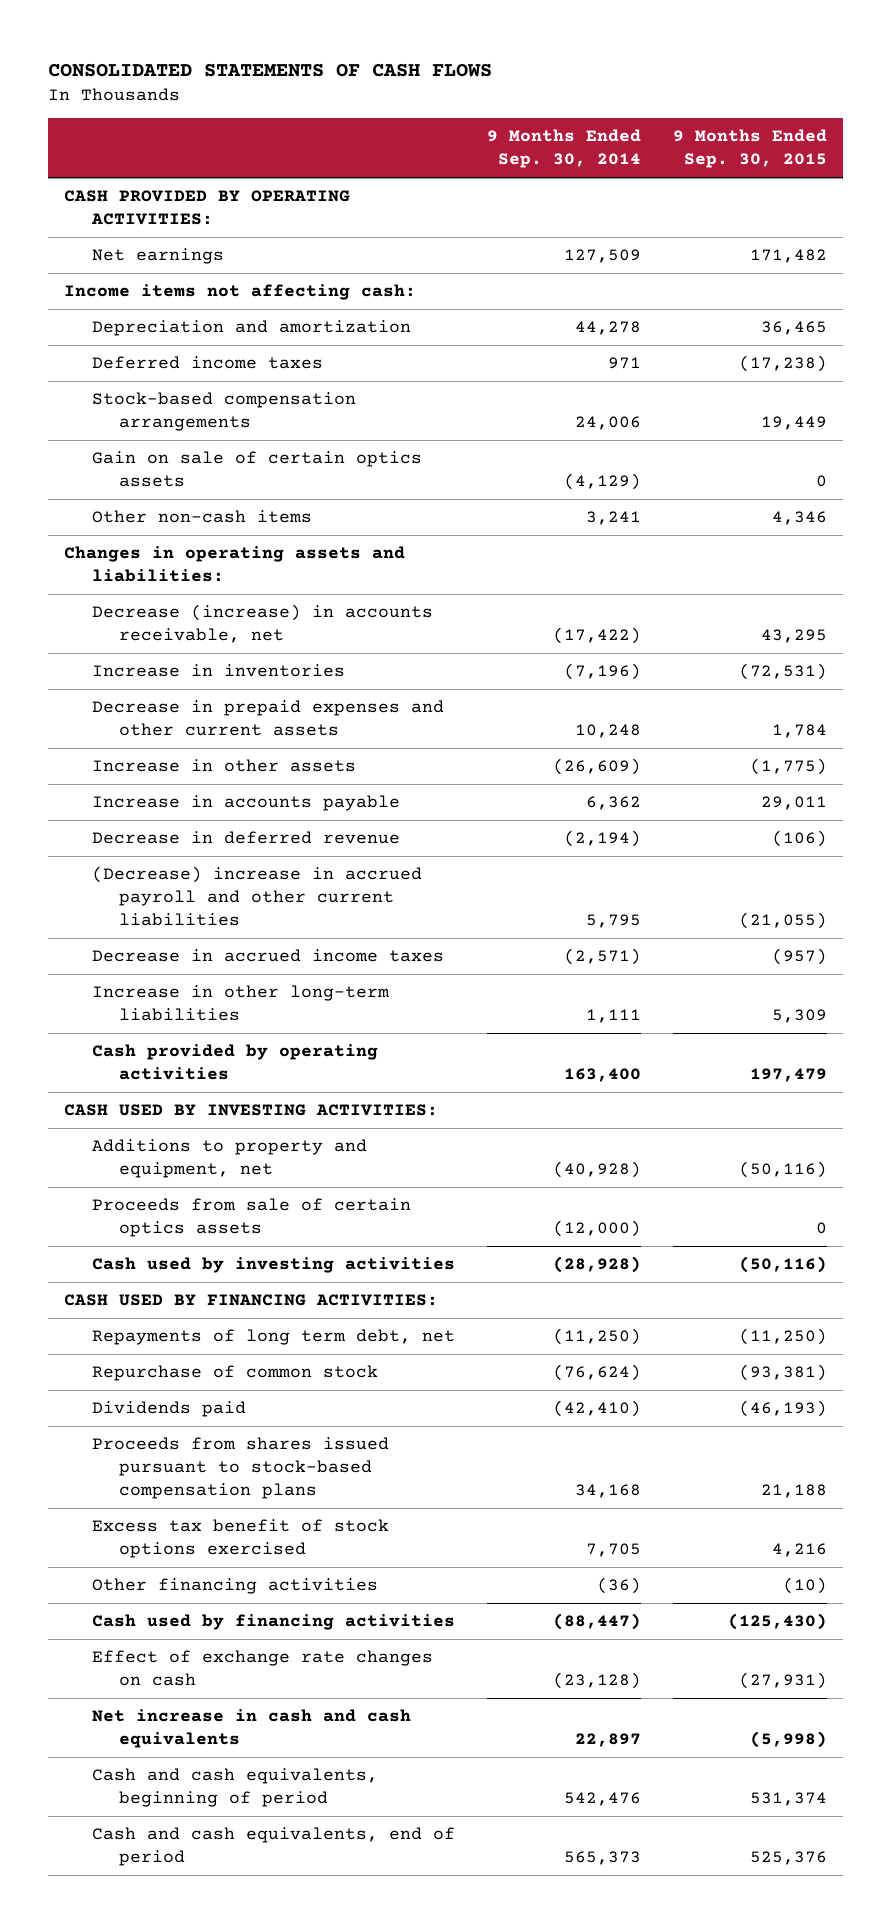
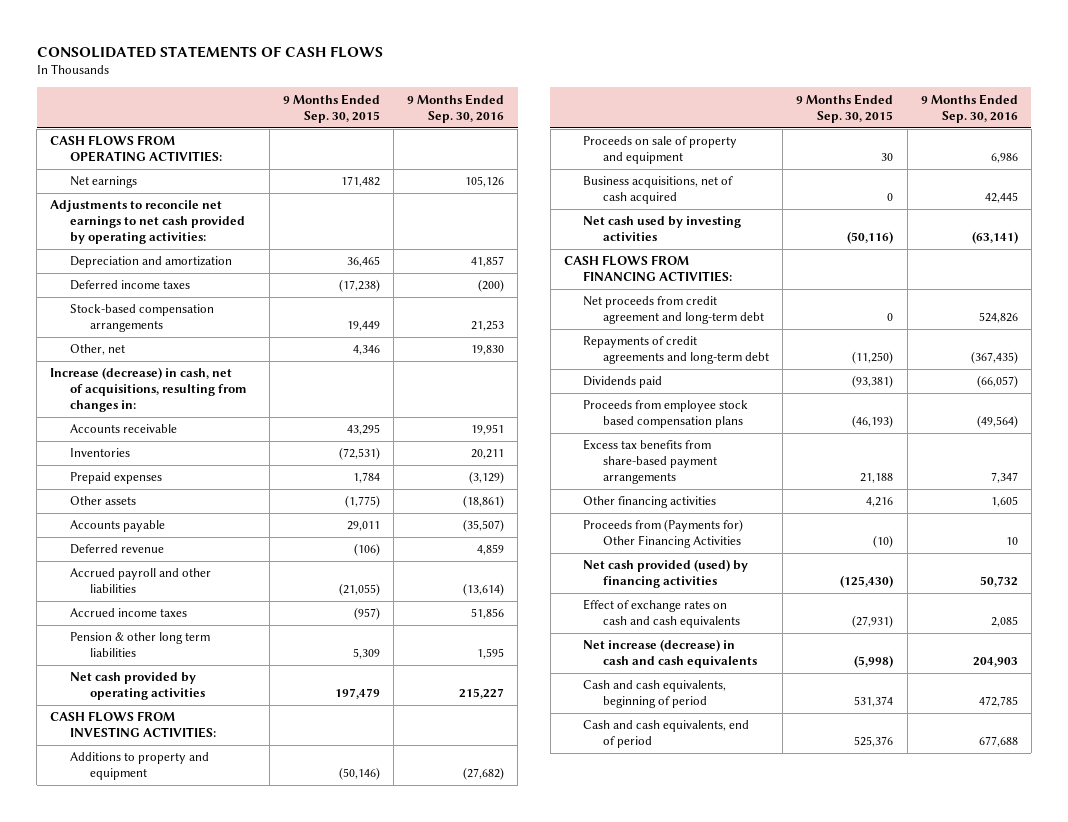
- | 9 Months Ended Sep. 30, 2014 | 9 Months Ended Sep. 30, 2015
+ | 9 Months Ended Sep. 30, 2015 | 9 Months Ended Sep. 30, 2016
- CASH PROVIDED BY OPERATING ACTIVITIES:
+ CASH FLOWS FROM OPERATING ACTIVITIES:
- Income items not affecting cash:
+ Adjustments to reconcile net earnings to net cash provided by operating activities:
- Gain on sale of certain optics assets | (4,129) | 0
- Other non-cash items | 3,241 | 4,346
- Changes in operating assets and liabilities:
- Decrease (increase) in accounts receivable, net | (17,422) | 43,295
- Increase in inventories | (7,196) | (72,531)
- Decrease in prepaid expenses and other current assets | 10,248 | 1,784
- Increase in other assets | (26,609) | (1,775)
- Increase in accounts payable | 6,362 | 29,011
- Decrease in deferred revenue | (2,194) | (106)
- (Decrease) increase in accrued payroll and other current liabilities | 5,795 | (21,055)
- Decrease in accrued income taxes | (2,571) | (957)
- Increase in other long-term liabilities | 1,111 | 5,309
- Cash provided by operating activities | 163,400 | 197,479
- CASH USED BY INVESTING ACTIVITIES:
- Additions to property and equipment, net | (40,928) | (50,116)
- Proceeds from sale of certain optics assets | (12,000) | 0
- Cash used by investing activities | (28,928) | (50,116)
- CASH USED BY FINANCING ACTIVITIES:
- Repayments of long term debt, net | (11,250) | (11,250)
- Repurchase of common stock | (76,624) | (93,381)
- Dividends paid | (42,410) | (46,193)
- Proceeds from shares issued pursuant to stock-based compensation plans | 34,168 | 21,188
- Excess tax benefit of stock options exercised | 7,705 | 4,216
- Other financing activities | (36) | (10)
- Cash used by financing activities | (88,447) | (125,430)
- Effect of exchange rate changes on cash | (23,128) | (27,931)
- Net increase in cash and cash equivalents | 22,897 | (5,998)
+ Other, net | 4,346 | 19,830
+ Increase (decrease) in cash, net of acquisitions, resulting from changes in:
+ Accounts receivable | 43,295 | 19,951
+ Inventories | (72,531) | 20,211
+ Prepaid expenses | 1,784 | (3,129)
+ Other assets | (1,775) | (18,861)
+ Accounts payable | 29,011 | (35,507)
+ Deferred revenue | (106) | 4,859
+ Accrued payroll and other liabilities | (21,055) | (13,614)
+ Accrued income taxes | (957) | 51,856
+ Pension & other long term liabilities | 5,309 | 1,595
+ Net cash provided by operating activities | 197,479 | 215,227
+ CASH FLOWS FROM INVESTING ACTIVITIES:
+ Additions to property and equipment | (50,146) | (27,682)
+ Proceeds on sale of property and equipment | 30 | 6,986
+ Business acquisitions, net of cash acquired | 0 | 42,445
+ Net cash used by investing activities | (50,116) | (63,141)
+ CASH FLOWS FROM FINANCING ACTIVITIES:
+ Net proceeds from credit agreement and long-term debt | 0 | 524,826
+ Repayments of credit agreements and long-term debt | (11,250) | (367,435)
+ Dividends paid | (93,381) | (66,057)
+ Proceeds from employee stock based compensation plans | (46,193) | (49,564)
+ Excess tax benefits from share-based payment arrangements | 21,188 | 7,347
+ Other financing activities | 4,216 | 1,605
+ Proceeds from (Payments for) Other Financing Activities | (10) | 10
+ Net cash provided (used) by financing activities | (125,430) | 50,732
+ Effect of exchange rates on cash and cash equivalents | (27,931) | 2,085
+ Net increase (decrease) in cash and cash equivalents | (5,998) | 204,903

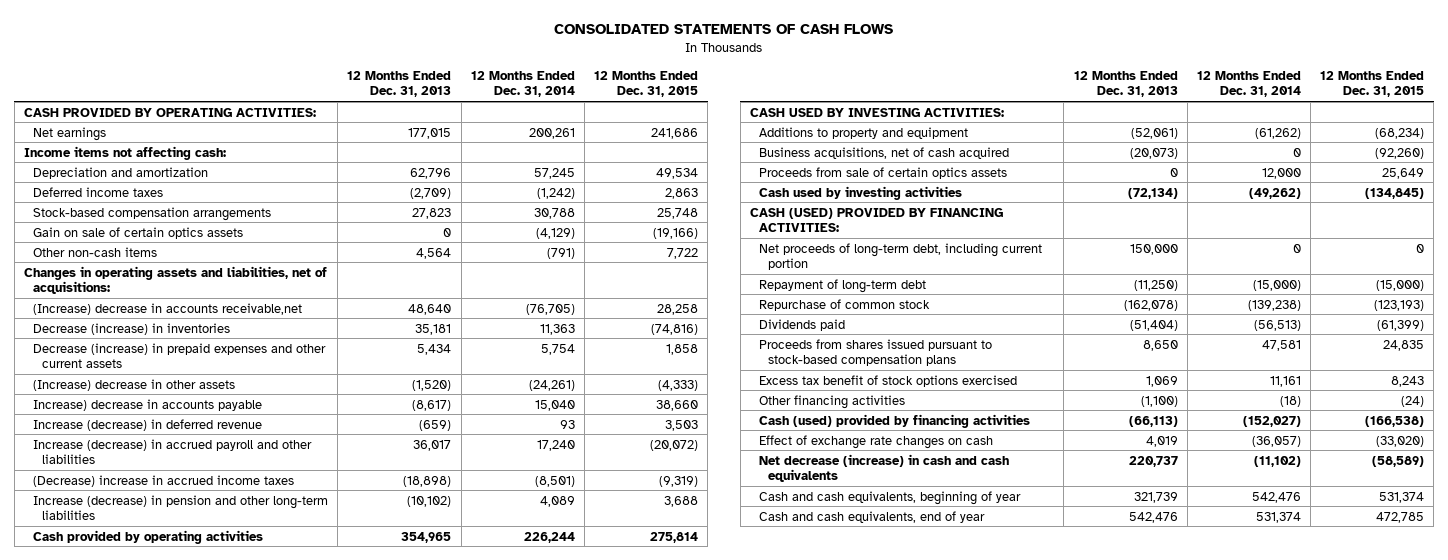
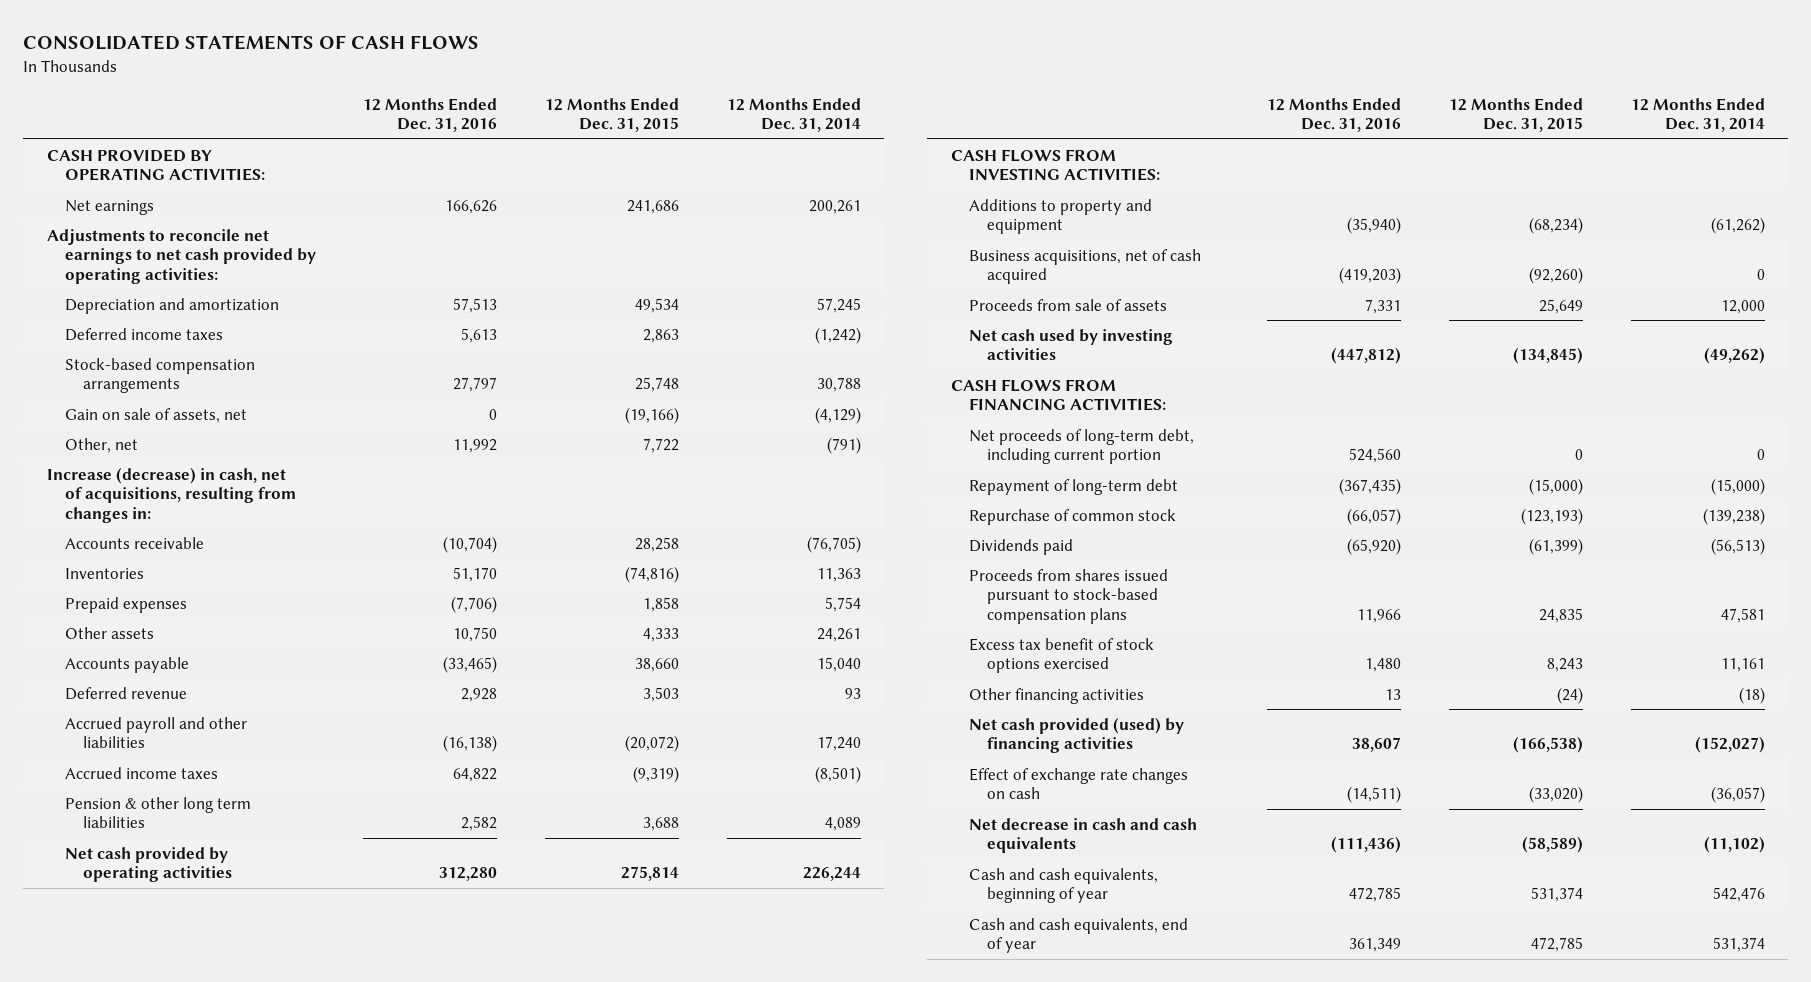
- | 12 Months Ended Dec. 31, 2013 | 12 Months Ended Dec. 31, 2014 | 12 Months Ended Dec. 31, 2015
+ | 12 Months Ended Dec. 31, 2016 | 12 Months Ended Dec. 31, 2015 | 12 Months Ended Dec. 31, 2014
- Income items not affecting cash:
+ Adjustments to reconcile net earnings to net cash provided by operating activities:
- Gain on sale of certain optics assets | 0 | (4,129) | (19,166)
- Other non-cash items | 4,564 | (791) | 7,722
- Changes in operating assets and liabilities, net of acquisitions:
- (Increase) decrease in accounts receivable,net | 48,640 | (76,705) | 28,258
- Decrease (increase) in inventories | 35,181 | 11,363 | (74,816)
- Decrease (increase) in prepaid expenses and other current assets | 5,434 | 5,754 | 1,858
- (Increase) decrease in other assets | (1,520) | (24,261) | (4,333)
- Increase) decrease in accounts payable | (8,617) | 15,040 | 38,660
- Increase (decrease) in deferred revenue | (659) | 93 | 3,503
- Increase (decrease) in accrued payroll and other liabilities | 36,017 | 17,240 | (20,072)
- (Decrease) increase in accrued income taxes | (18,898) | (8,501) | (9,319)
- Increase (decrease) in pension and other long-term liabilities | (10,102) | 4,089 | 3,688
- Cash provided by operating activities | 354,965 | 226,244 | 275,814
- CASH USED BY INVESTING ACTIVITIES:
+ Gain on sale of assets, net | 0 | (19,166) | (4,129)
+ Other, net | 11,992 | 7,722 | (791)
+ Increase (decrease) in cash, net of acquisitions, resulting from changes in:
+ Accounts receivable | (10,704) | 28,258 | (76,705)
+ Inventories | 51,170 | (74,816) | 11,363
+ Prepaid expenses | (7,706) | 1,858 | 5,754
+ Other assets | 10,750 | 4,333 | 24,261
+ Accounts payable | (33,465) | 38,660 | 15,040
+ Deferred revenue | 2,928 | 3,503 | 93
+ Accrued payroll and other liabilities | (16,138) | (20,072) | 17,240
+ Accrued income taxes | 64,822 | (9,319) | (8,501)
+ Pension & other long term liabilities | 2,582 | 3,688 | 4,089
+ Net cash provided by operating activities | 312,280 | 275,814 | 226,244
+ CASH FLOWS FROM INVESTING ACTIVITIES:
- Proceeds from sale of certain optics assets | 0 | 12,000 | 25,649
- Cash used by investing activities | (72,134) | (49,262) | (134,845)
- CASH (USED) PROVIDED BY FINANCING ACTIVITIES:
+ Proceeds from sale of assets | 7,331 | 25,649 | 12,000
+ Net cash used by investing activities | (447,812) | (134,845) | (49,262)
+ CASH FLOWS FROM FINANCING ACTIVITIES:
- Cash (used) provided by financing activities | (66,113) | (152,027) | (166,538)
+ Net cash provided (used) by financing activities | 38,607 | (166,538) | (152,027)
- Net decrease (increase) in cash and cash equivalents | 220,737 | (11,102) | (58,589)
+ Net decrease in cash and cash equivalents | (111,436) | (58,589) | (11,102)

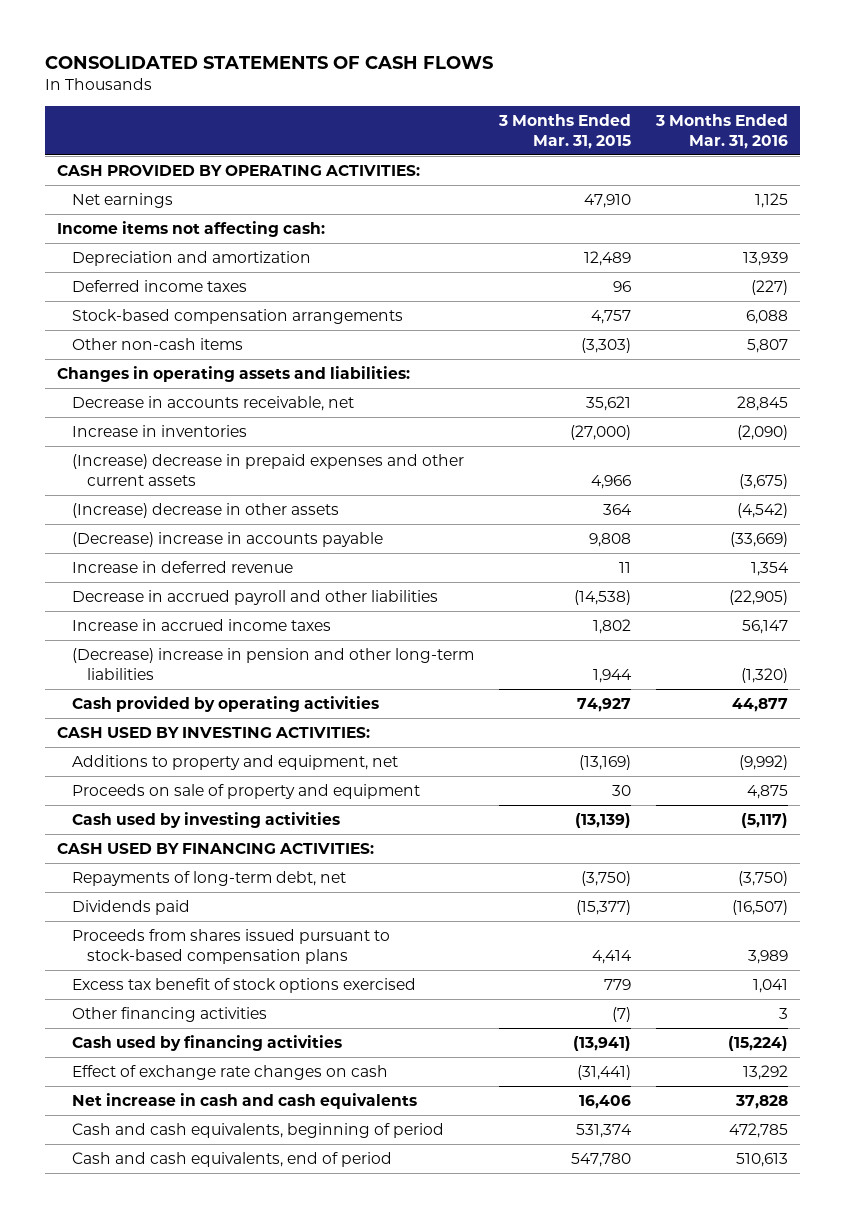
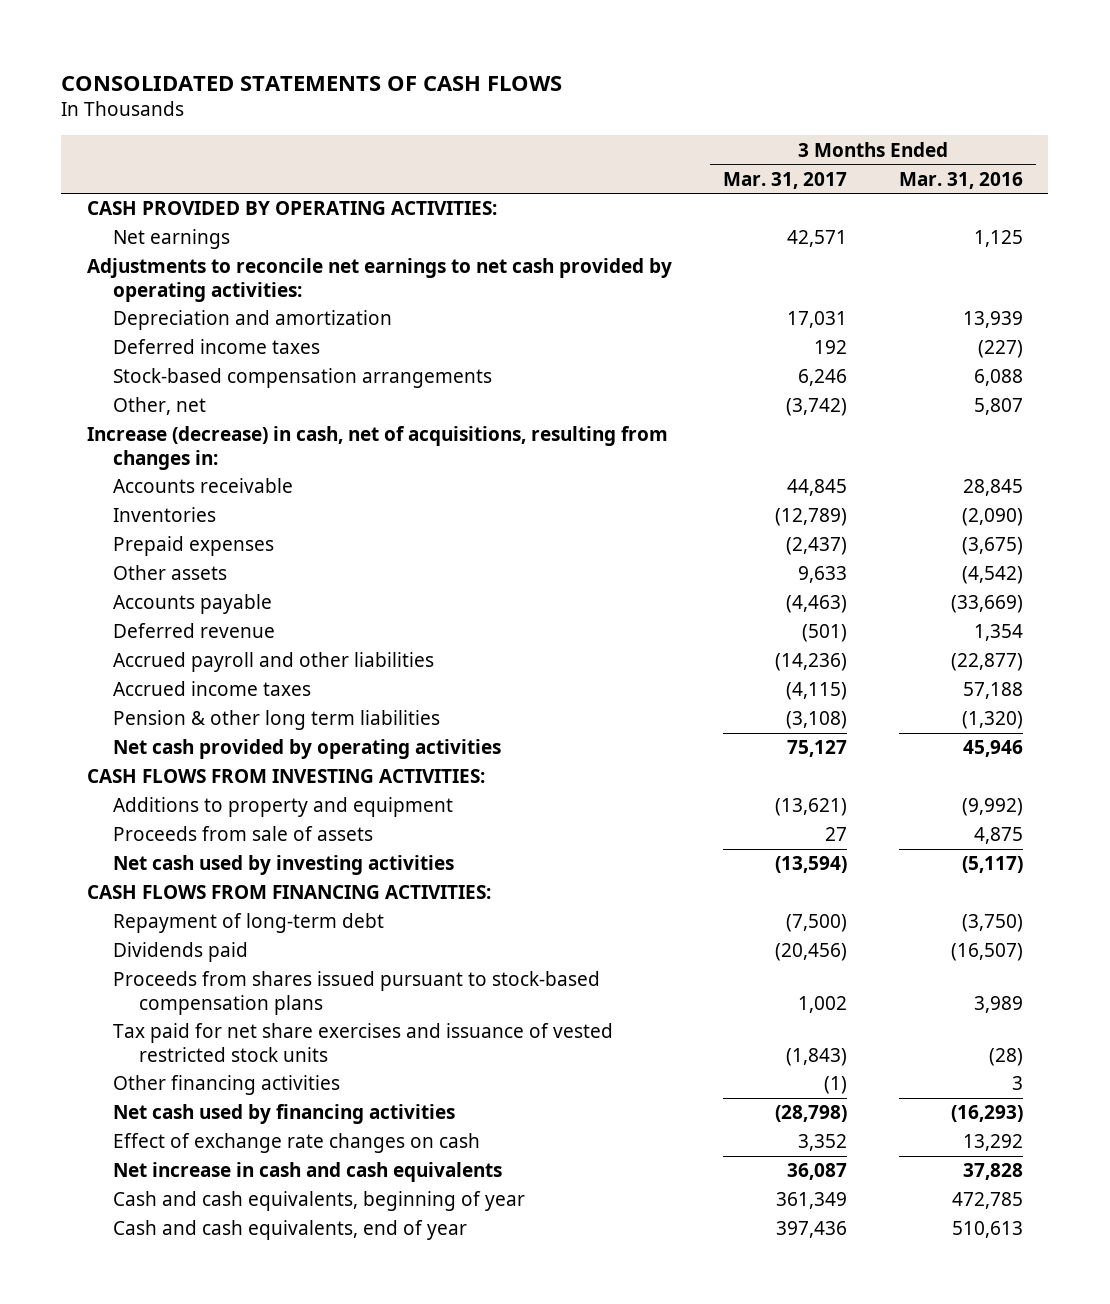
- | 3 Months Ended Mar. 31, 2015 | 3 Months Ended Mar. 31, 2016
+ | 3 Months Ended Mar. 31, 2017 | 3 Months Ended Mar. 31, 2016
- Income items not affecting cash:
+ Adjustments to reconcile net earnings to net cash provided by operating activities:
- Other non-cash items | (3,303) | 5,807
- Changes in operating assets and liabilities:
- Decrease in accounts receivable, net | 35,621 | 28,845
- Increase in inventories | (27,000) | (2,090)
- (Increase) decrease in prepaid expenses and other current assets | 4,966 | (3,675)
- (Increase) decrease in other assets | 364 | (4,542)
- (Decrease) increase in accounts payable | 9,808 | (33,669)
- Increase in deferred revenue | 11 | 1,354
- Decrease in accrued payroll and other liabilities | (14,538) | (22,905)
- Increase in accrued income taxes | 1,802 | 56,147
- (Decrease) increase in pension and other long-term liabilities | 1,944 | (1,320)
- Cash provided by operating activities | 74,927 | 44,877
- CASH USED BY INVESTING ACTIVITIES:
- Additions to property and equipment, net | (13,169) | (9,992)
- Proceeds on sale of property and equipment | 30 | 4,875
- Cash used by investing activities | (13,139) | (5,117)
- CASH USED BY FINANCING ACTIVITIES:
- Repayments of long-term debt, net | (3,750) | (3,750)
+ Other, net | (3,742) | 5,807
+ Increase (decrease) in cash, net of acquisitions, resulting from changes in:
+ Accounts receivable | 44,845 | 28,845
+ Inventories | (12,789) | (2,090)
+ Prepaid expenses | (2,437) | (3,675)
+ Other assets | 9,633 | (4,542)
+ Accounts payable | (4,463) | (33,669)
+ Deferred revenue | (501) | 1,354
+ Accrued payroll and other liabilities | (14,236) | (22,877)
+ Accrued income taxes | (4,115) | 57,188
+ Pension & other long term liabilities | (3,108) | (1,320)
+ Net cash provided by operating activities | 75,127 | 45,946
+ CASH FLOWS FROM INVESTING ACTIVITIES:
+ Additions to property and equipment | (13,621) | (9,992)
+ Proceeds from sale of assets | 27 | 4,875
+ Net cash used by investing activities | (13,594) | (5,117)
+ CASH FLOWS FROM FINANCING ACTIVITIES:
+ Repayment of long-term debt | (7,500) | (3,750)
- Excess tax benefit of stock options exercised | 779 | 1,041
+ Tax paid for net share exercises and issuance of vested restricted stock units | (1,843) | (28)
- Cash used by financing activities | (13,941) | (15,224)
+ Net cash used by financing activities | (28,798) | (16,293)
- Cash and cash equivalents, beginning of period | 531,374 | 472,785
- Cash and cash equivalents, end of period | 547,780 | 510,613
+ Cash and cash equivalents, beginning of year | 361,349 | 472,785
+ Cash and cash equivalents, end of year | 397,436 | 510,613

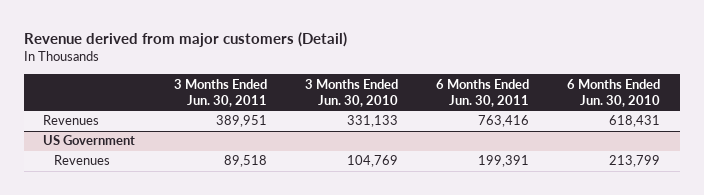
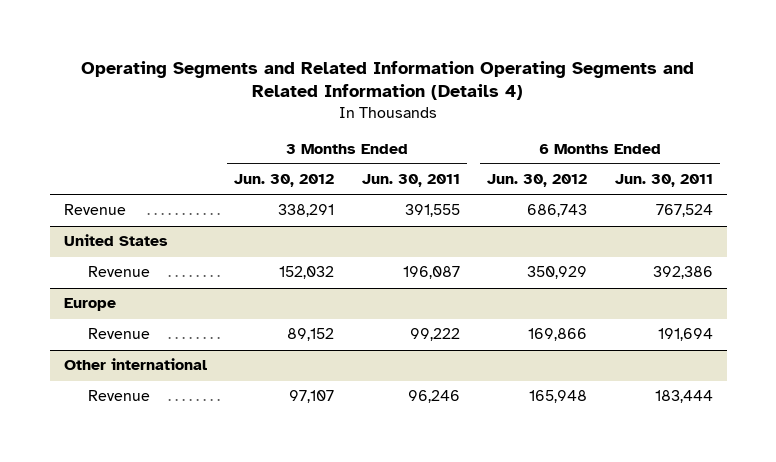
- Revenue derived from major customers (Detail)
+ Operating Segments and Related Information Operating Segments and Related Information (Details 4)
- | 3 Months Ended Jun. 30, 2011 | 3 Months Ended Jun. 30, 2010 | 6 Months Ended Jun. 30, 2011 | 6 Months Ended Jun. 30, 2010
+ | 3 Months Ended Jun. 30, 2012 | 3 Months Ended Jun. 30, 2011 | 6 Months Ended Jun. 30, 2012 | 6 Months Ended Jun. 30, 2011
- Revenues | 389,951 | 331,133 | 763,416 | 618,431
- US Government
- Revenues | 89,518 | 104,769 | 199,391 | 213,799
+ Revenue | 338,291 | 391,555 | 686,743 | 767,524
+ United States
+ Revenue | 152,032 | 196,087 | 350,929 | 392,386
+ Europe
+ Revenue | 89,152 | 99,222 | 169,866 | 191,694
+ Other international
+ Revenue | 97,107 | 96,246 | 165,948 | 183,444

